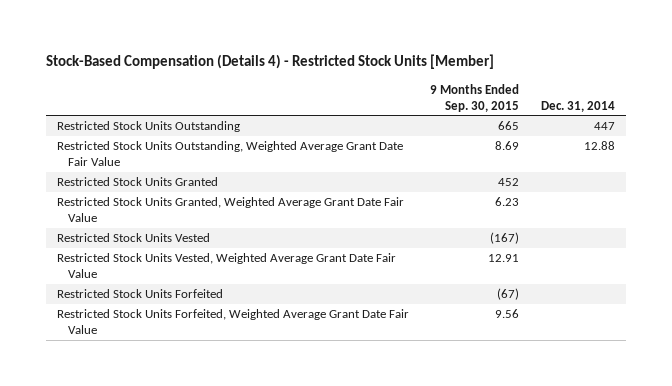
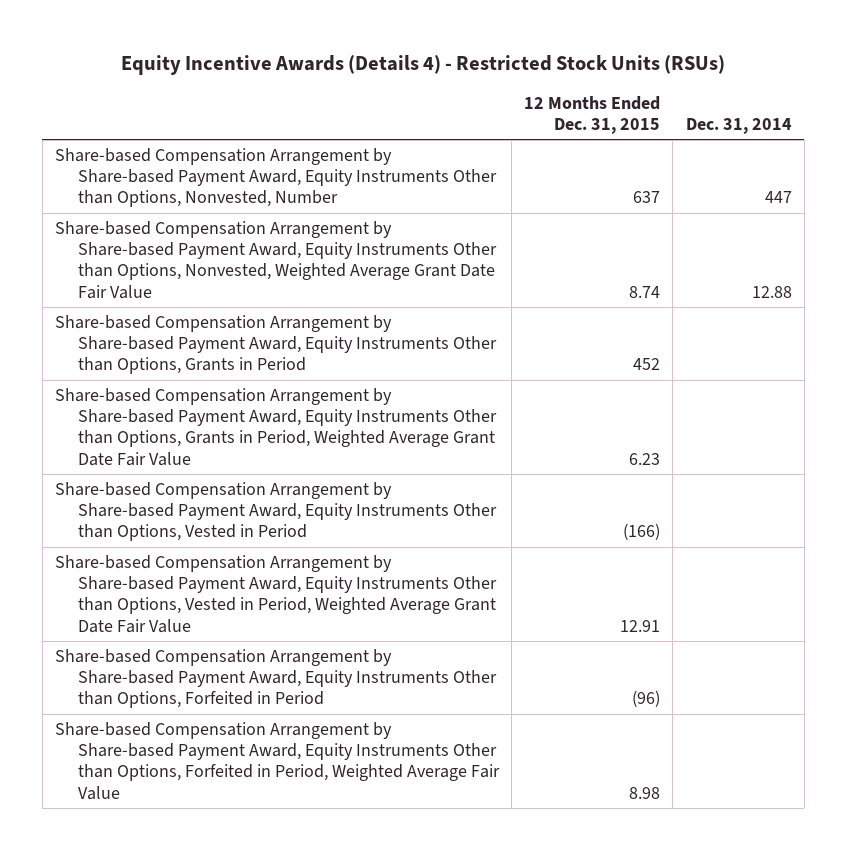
- Stock-Based Compensation (Details 4) - Restricted Stock Units [Member]
+ Equity Incentive Awards (Details 4) - Restricted Stock Units (RSUs)
- | 9 Months Ended Sep. 30, 2015 | Dec. 31, 2014
+ | 12 Months Ended Dec. 31, 2015 | Dec. 31, 2014
- Restricted Stock Units Outstanding | 665 | 447
- Restricted Stock Units Outstanding, Weighted Average Grant Date Fair Value | 8.69 | 12.88
- Restricted Stock Units Granted | 452 |
- Restricted Stock Units Granted, Weighted Average Grant Date Fair Value | 6.23 |
- Restricted Stock Units Vested | (167) |
- Restricted Stock Units Vested, Weighted Average Grant Date Fair Value | 12.91 |
- Restricted Stock Units Forfeited | (67) |
- Restricted Stock Units Forfeited, Weighted Average Grant Date Fair Value | 9.56 |
+ Share-based Compensation Arrangement by Share-based Payment Award, Equity Instruments Other than Options, Nonvested, Number | 637 | 447
+ Share-based Compensation Arrangement by Share-based Payment Award, Equity Instruments Other than Options, Nonvested, Weighted Average Grant Date Fair Value | 8.74 | 12.88
+ Share-based Compensation Arrangement by Share-based Payment Award, Equity Instruments Other than Options, Grants in Period | 452 |
+ Share-based Compensation Arrangement by Share-based Payment Award, Equity Instruments Other than Options, Grants in Period, Weighted Average Grant Date Fair Value | 6.23 |
+ Share-based Compensation Arrangement by Share-based Payment Award, Equity Instruments Other than Options, Vested in Period | (166) |
+ Share-based Compensation Arrangement by Share-based Payment Award, Equity Instruments Other than Options, Vested in Period, Weighted Average Grant Date Fair Value | 12.91 |
+ Share-based Compensation Arrangement by Share-based Payment Award, Equity Instruments Other than Options, Forfeited in Period | (96) |
+ Share-based Compensation Arrangement by Share-based Payment Award, Equity Instruments Other than Options, Forfeited in Period, Weighted Average Fair Value | 8.98 |

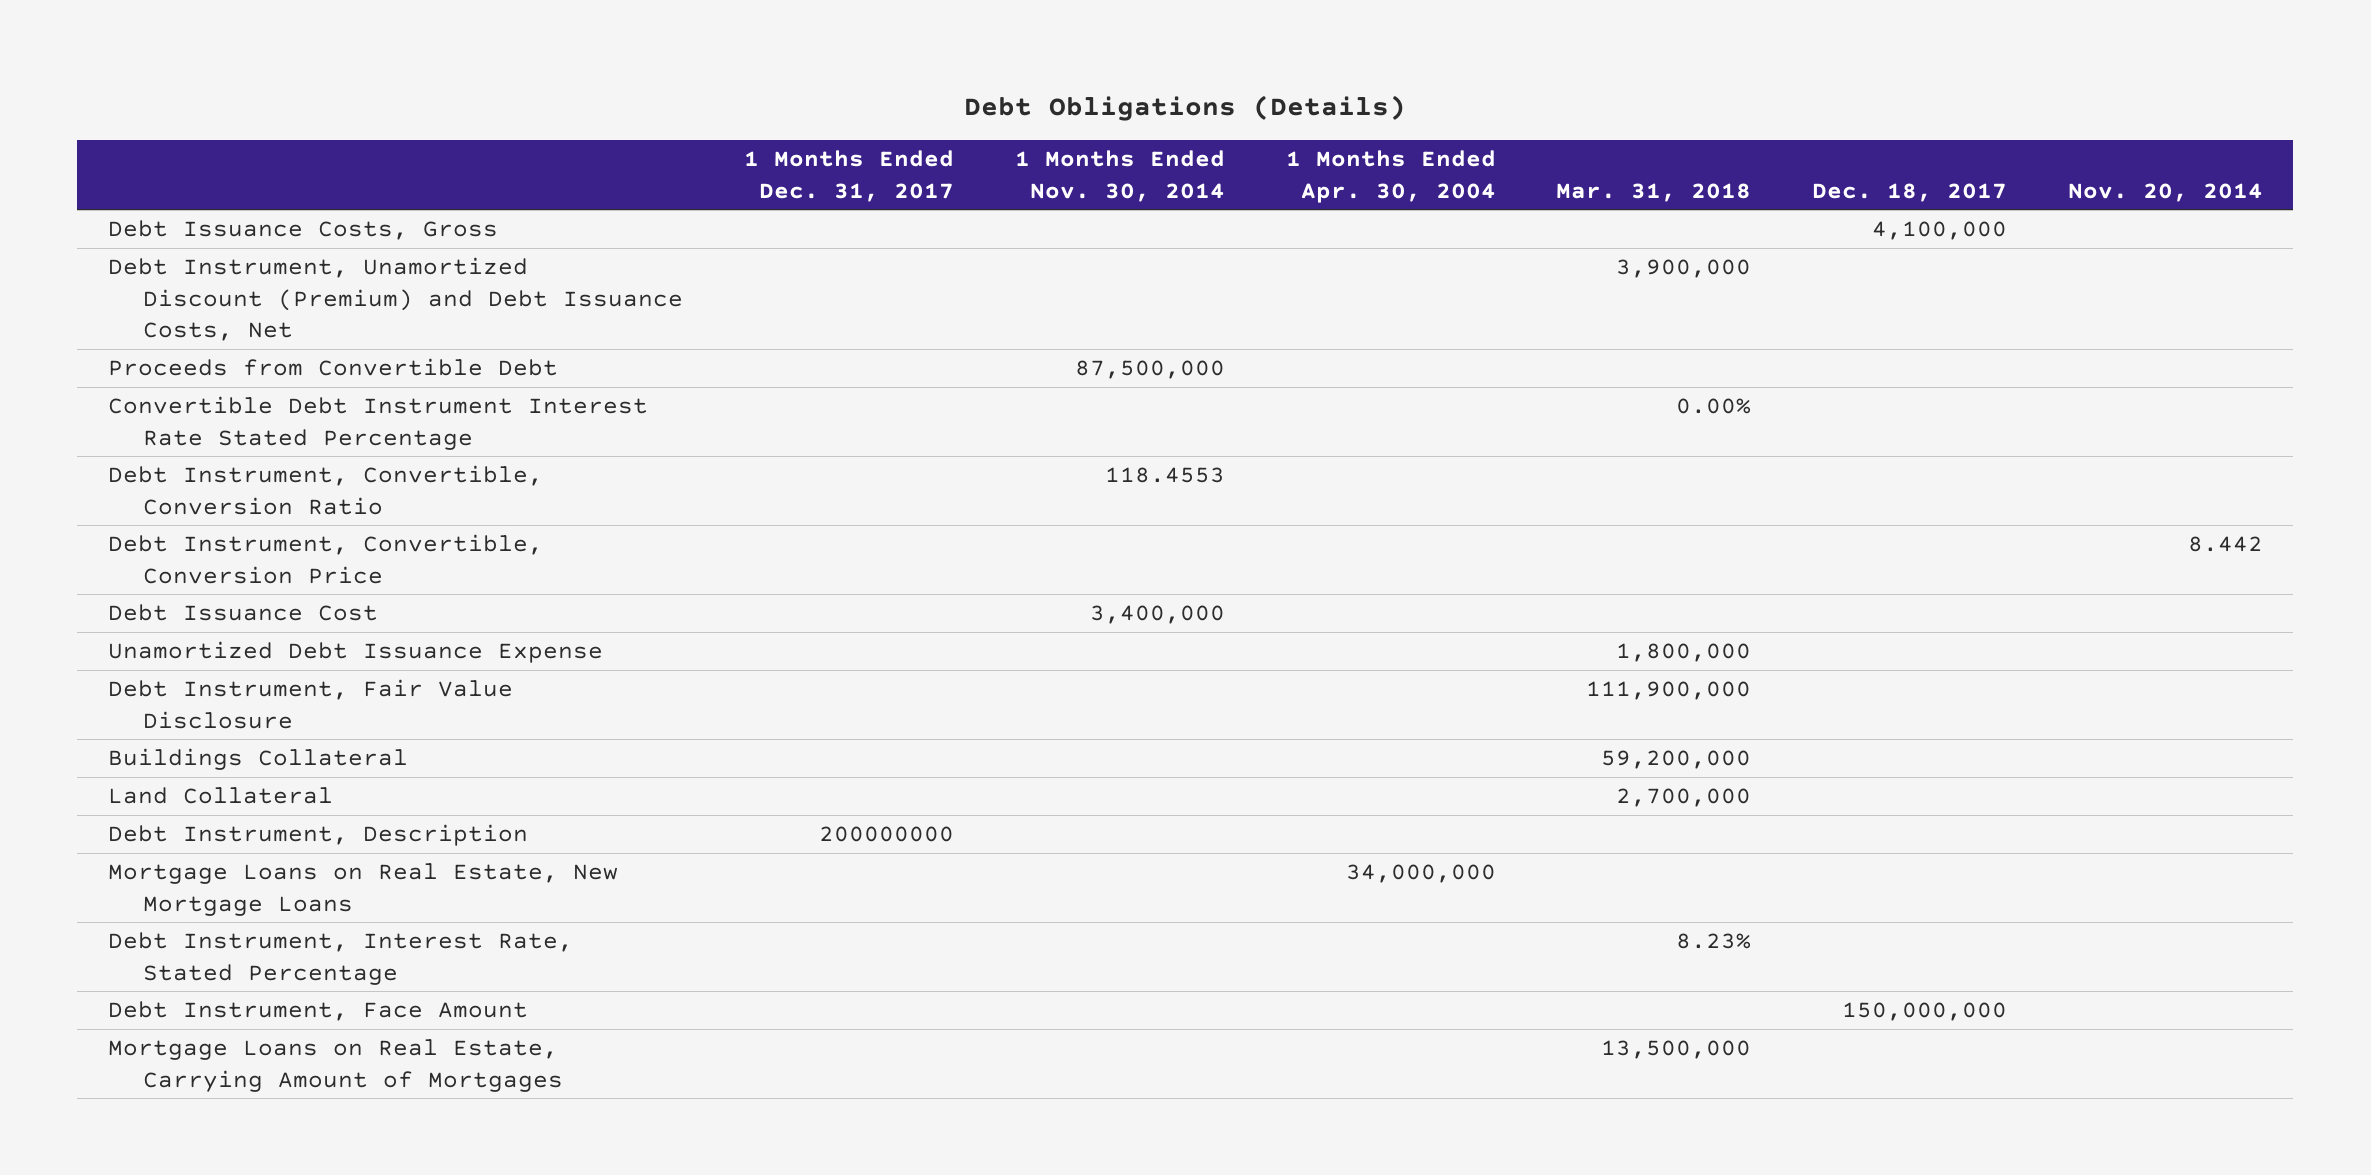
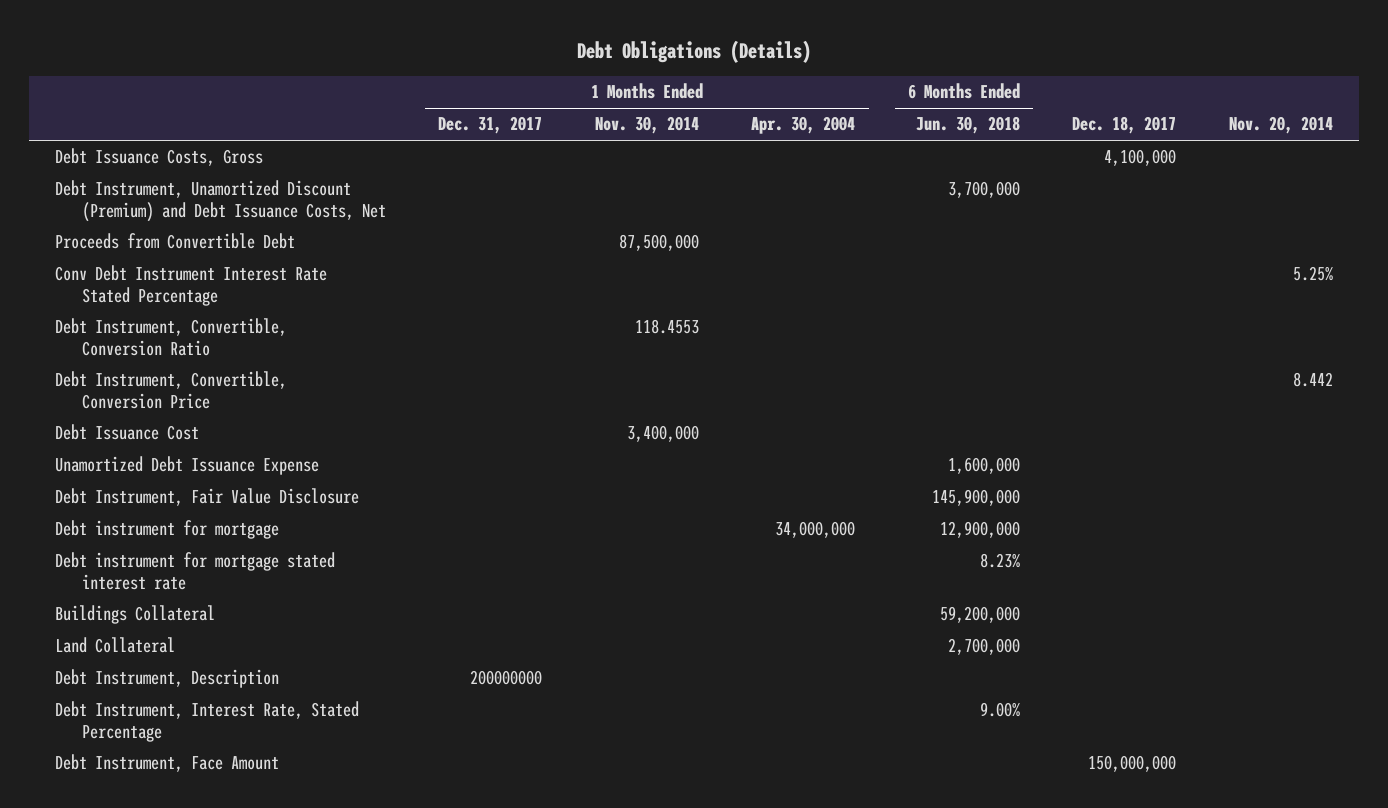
- | 1 Months Ended Dec. 31, 2017 | 1 Months Ended Nov. 30, 2014 | 1 Months Ended Apr. 30, 2004 | Mar. 31, 2018 | Dec. 18, 2017 | Nov. 20, 2014
+ | 1 Months Ended Dec. 31, 2017 | 1 Months Ended Nov. 30, 2014 | 1 Months Ended Apr. 30, 2004 | 6 Months Ended Jun. 30, 2018 | Dec. 18, 2017 | Nov. 20, 2014
- Convertible Debt Instrument Interest Rate Stated Percentage | | | | 0.00% | |
+ Conv Debt Instrument Interest Rate Stated Percentage | | | | | | 5.25%
+ Debt instrument for mortgage | | | 34,000,000 | 12,900,000 | |
+ Debt instrument for mortgage stated interest rate | | | | 8.23% | |
- Mortgage Loans on Real Estate, New Mortgage Loans | | | 34,000,000 | | |
- Mortgage Loans on Real Estate, Carrying Amount of Mortgages | | | | 13,500,000 | |

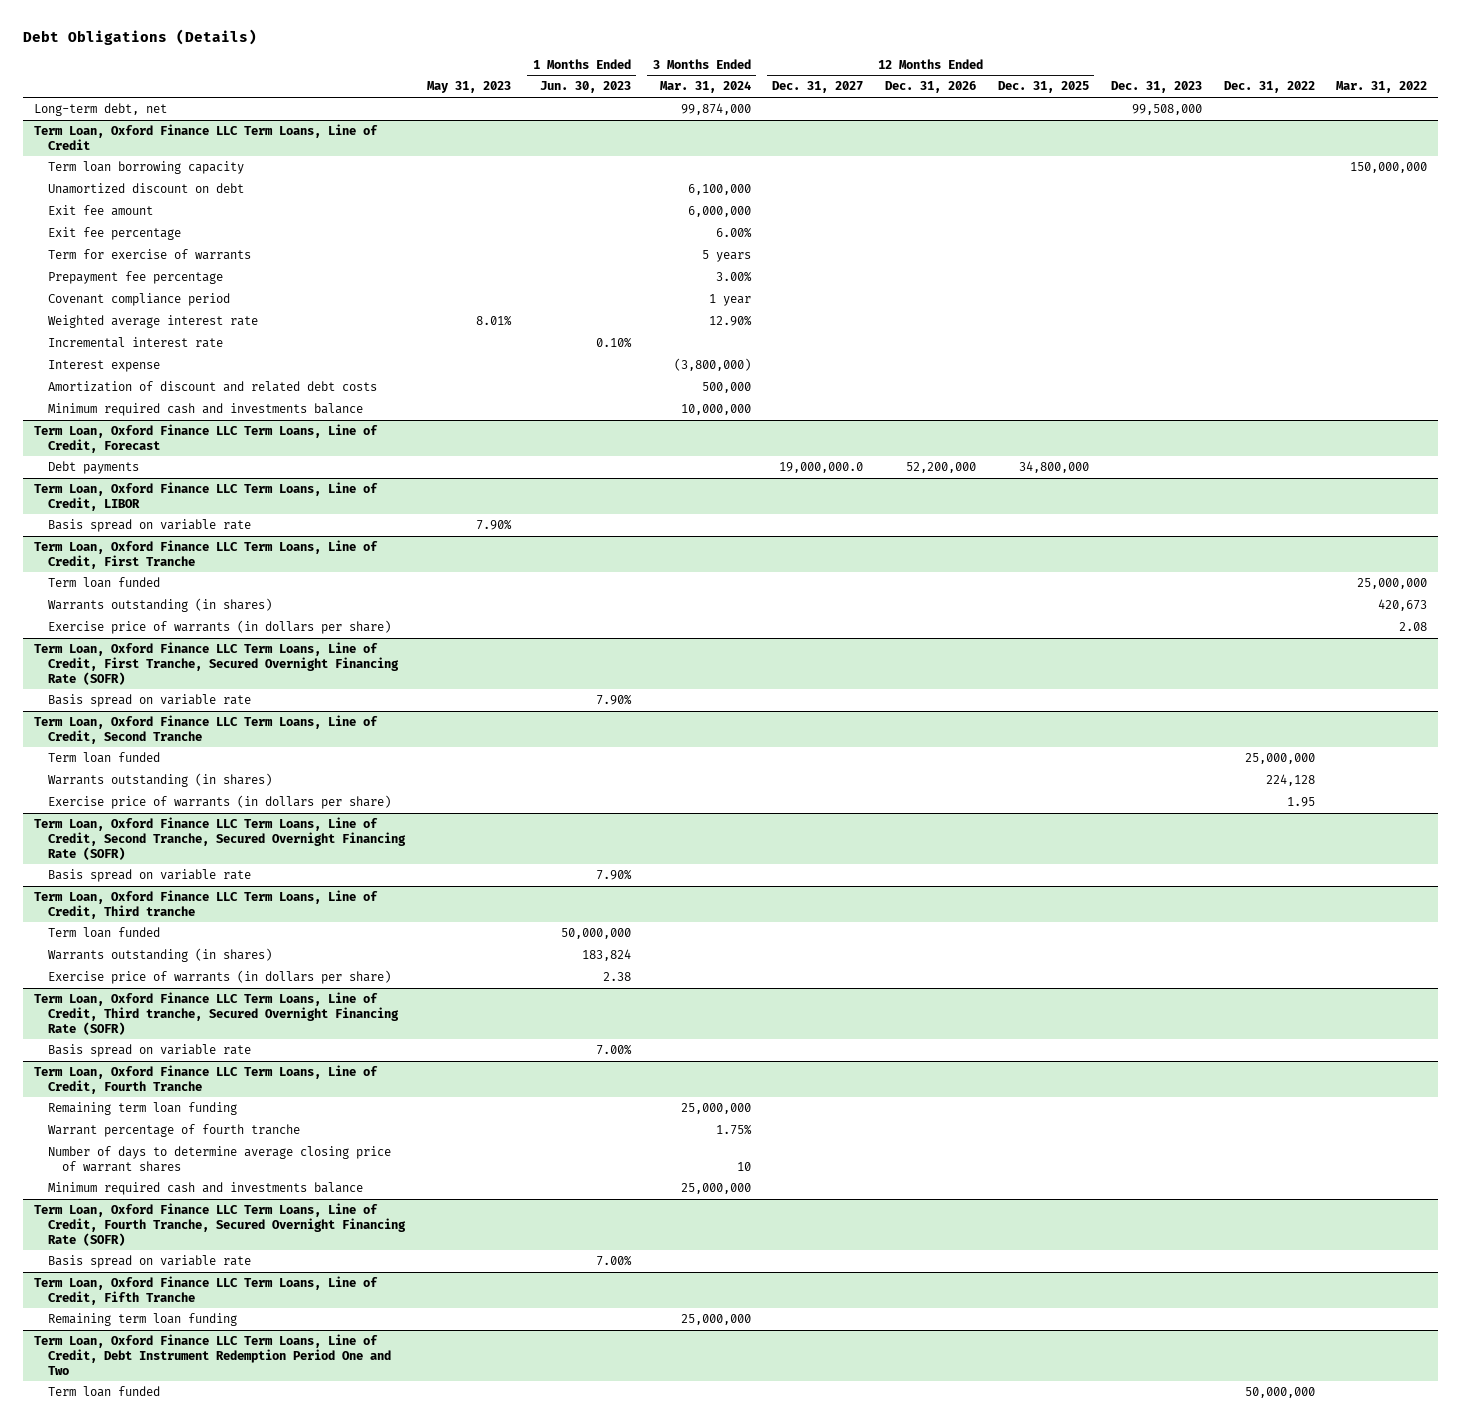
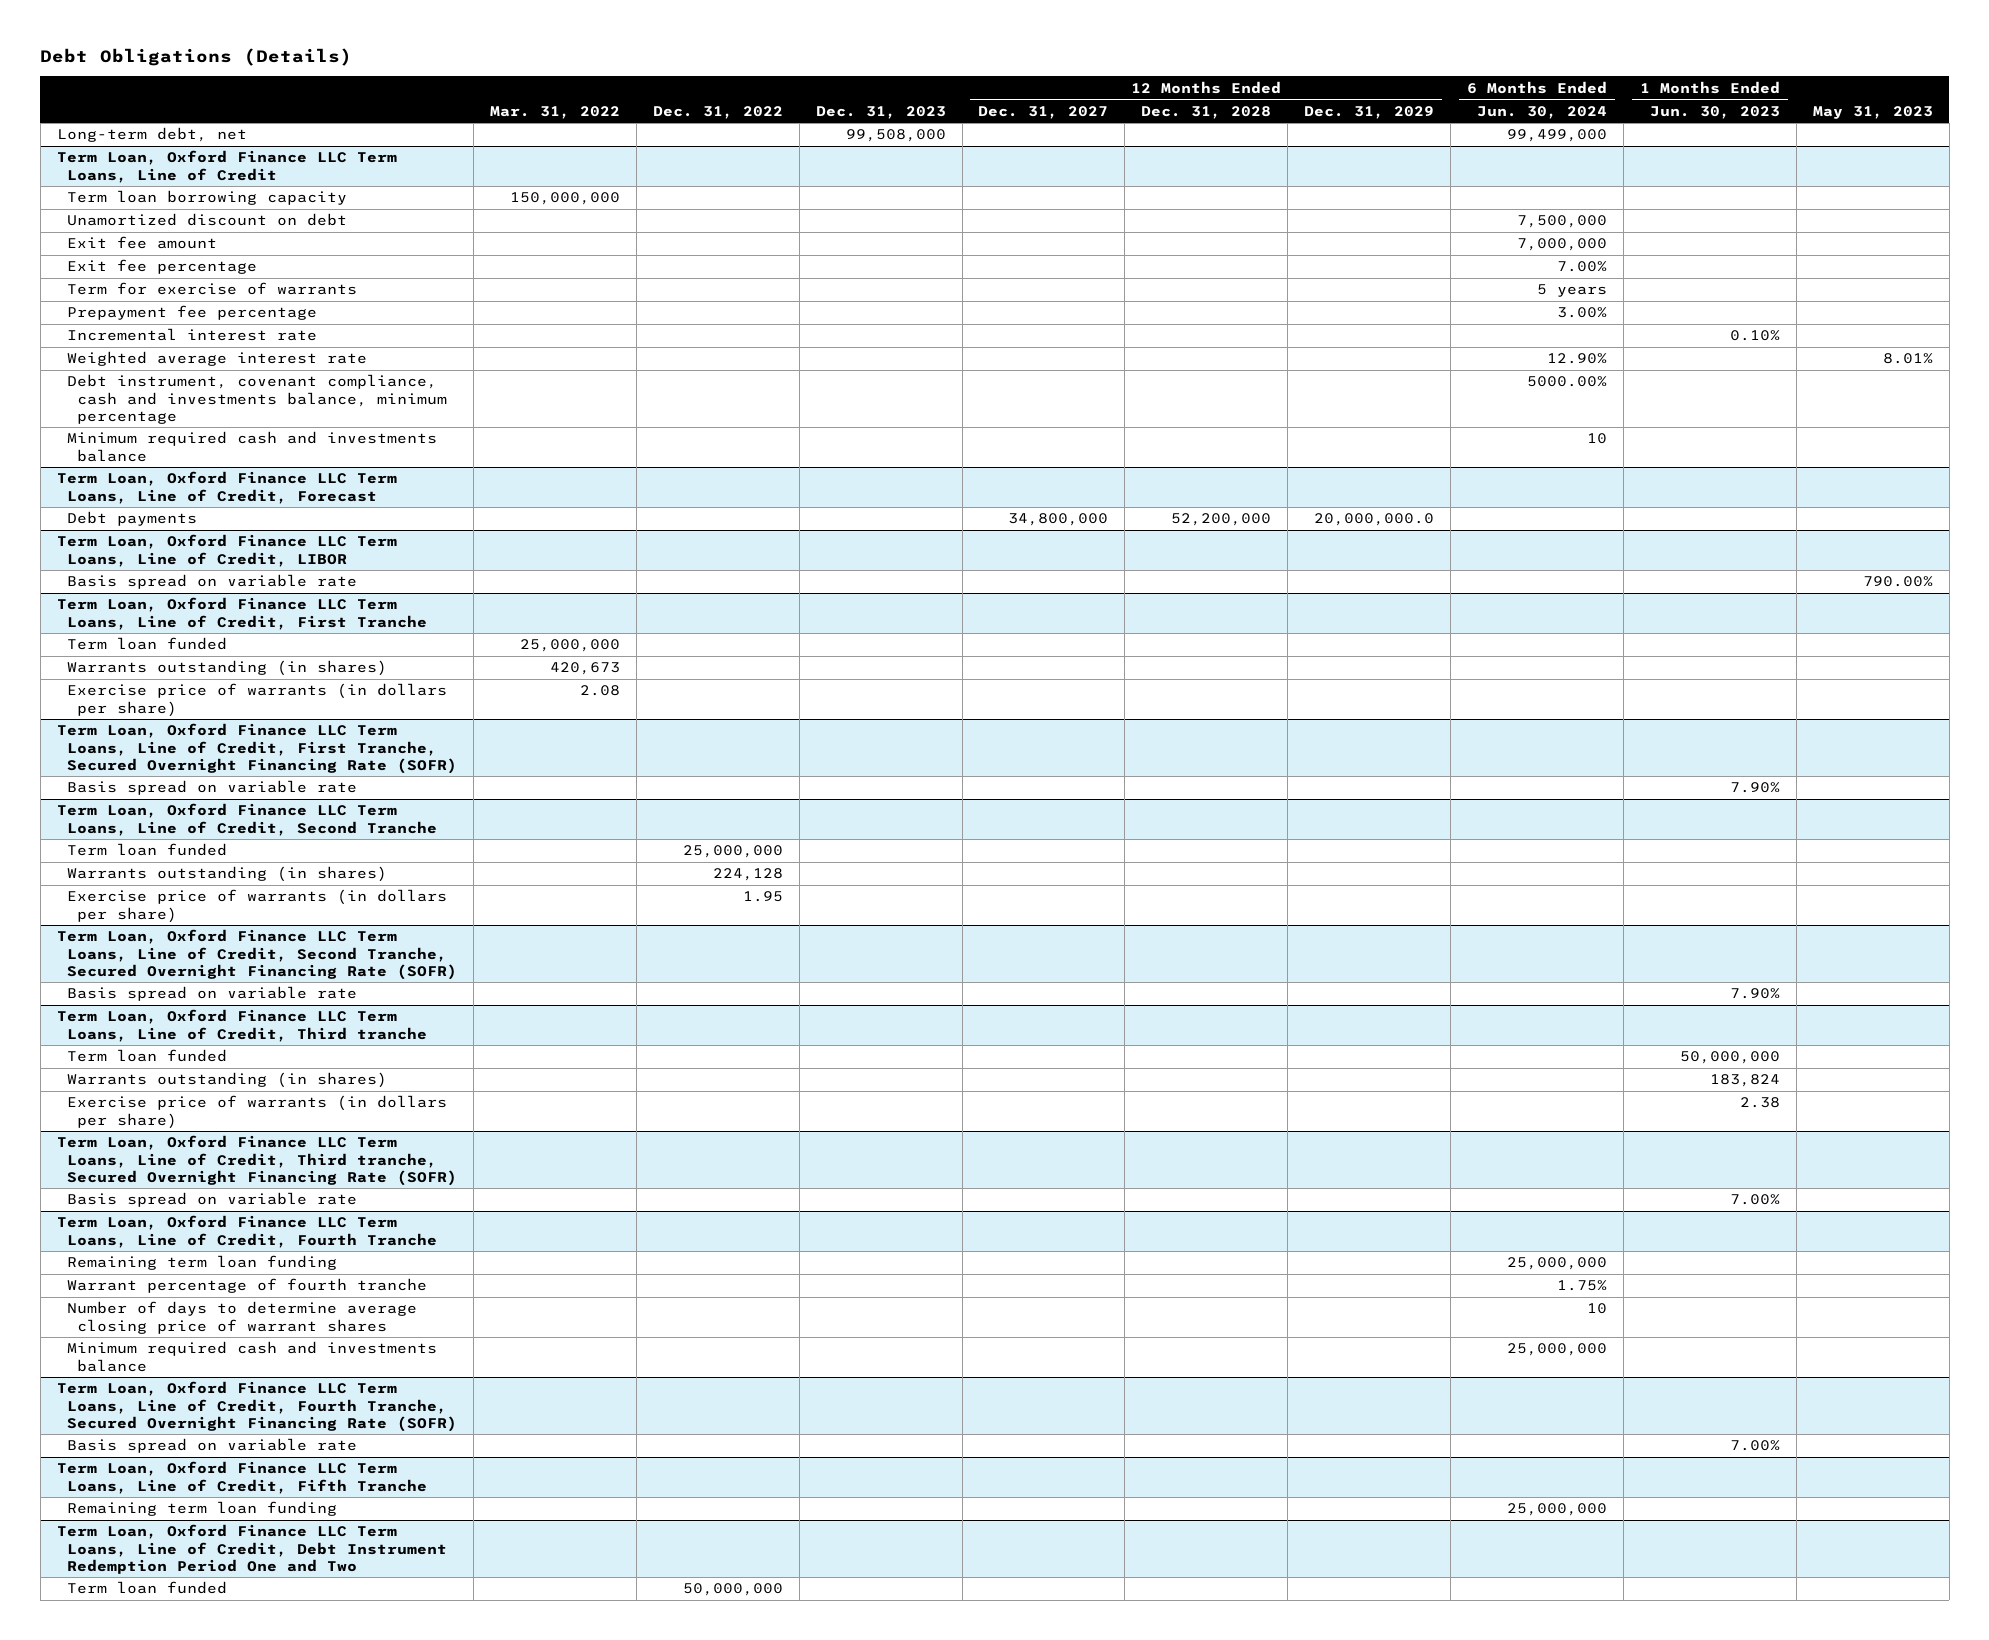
- | May 31, 2023 | 1 Months Ended Jun. 30, 2023 | 3 Months Ended Mar. 31, 2024 | 12 Months Ended Dec. 31, 2027 | 12 Months Ended Dec. 31, 2026 | 12 Months Ended Dec. 31, 2025 | Dec. 31, 2023 | Dec. 31, 2022 | Mar. 31, 2022
+ | Mar. 31, 2022 | Dec. 31, 2022 | Dec. 31, 2023 | 12 Months Ended Dec. 31, 2027 | 12 Months Ended Dec. 31, 2028 | 12 Months Ended Dec. 31, 2029 | 6 Months Ended Jun. 30, 2024 | 1 Months Ended Jun. 30, 2023 | May 31, 2023
@ Term Loan, Oxford Finance LLC Term Loans, Line of Credit
- Covenant compliance period | | | 1 year | | | | | |
- Interest expense | | | (3,800,000) | | | | | |
- Amortization of discount and related debt costs | | | 500,000 | | | | | |
moved down: Weighted average interest rate | | | | | | | 12.90% | | 8.01%
+ Debt instrument, covenant compliance, cash and investments balance, minimum percentage | | | | | | | 5000.00% | |
@ Term Loan, Oxford Finance LLC Term Loans, Line of Credit, Forecast
- Debt payments | | | | 19,000,000.0 | 52,200,000 | 34,800,000 | | |
+ Debt payments | | | | 34,800,000 | 52,200,000 | 20,000,000.0 | | |
@ Term Loan, Oxford Finance LLC Term Loans, Line of Credit, LIBOR
- Basis spread on variable rate | 7.90% | | | | | | | |
+ Basis spread on variable rate | | | | | | | | | 790.00%

